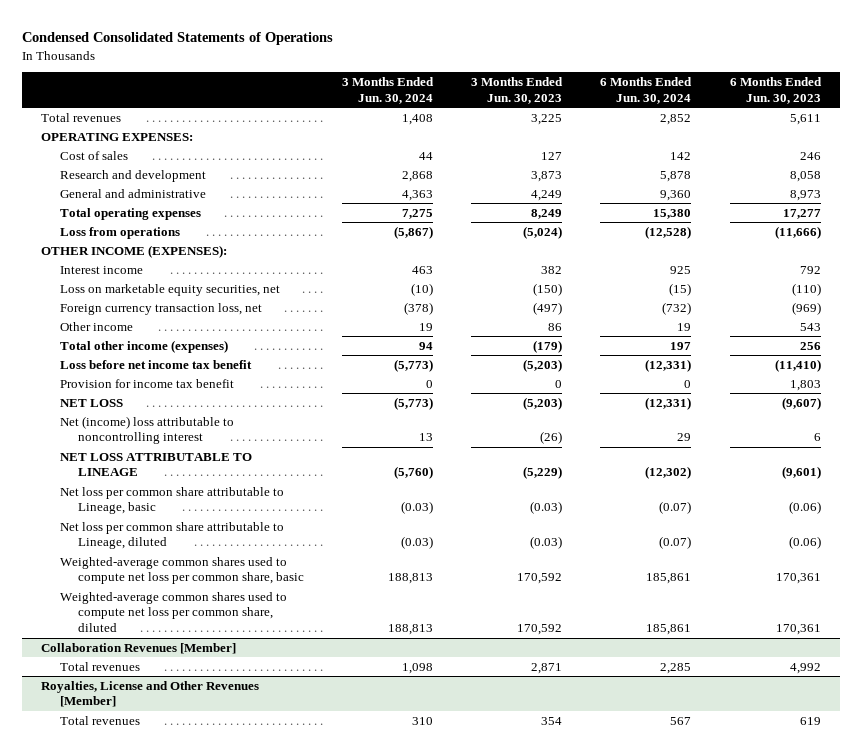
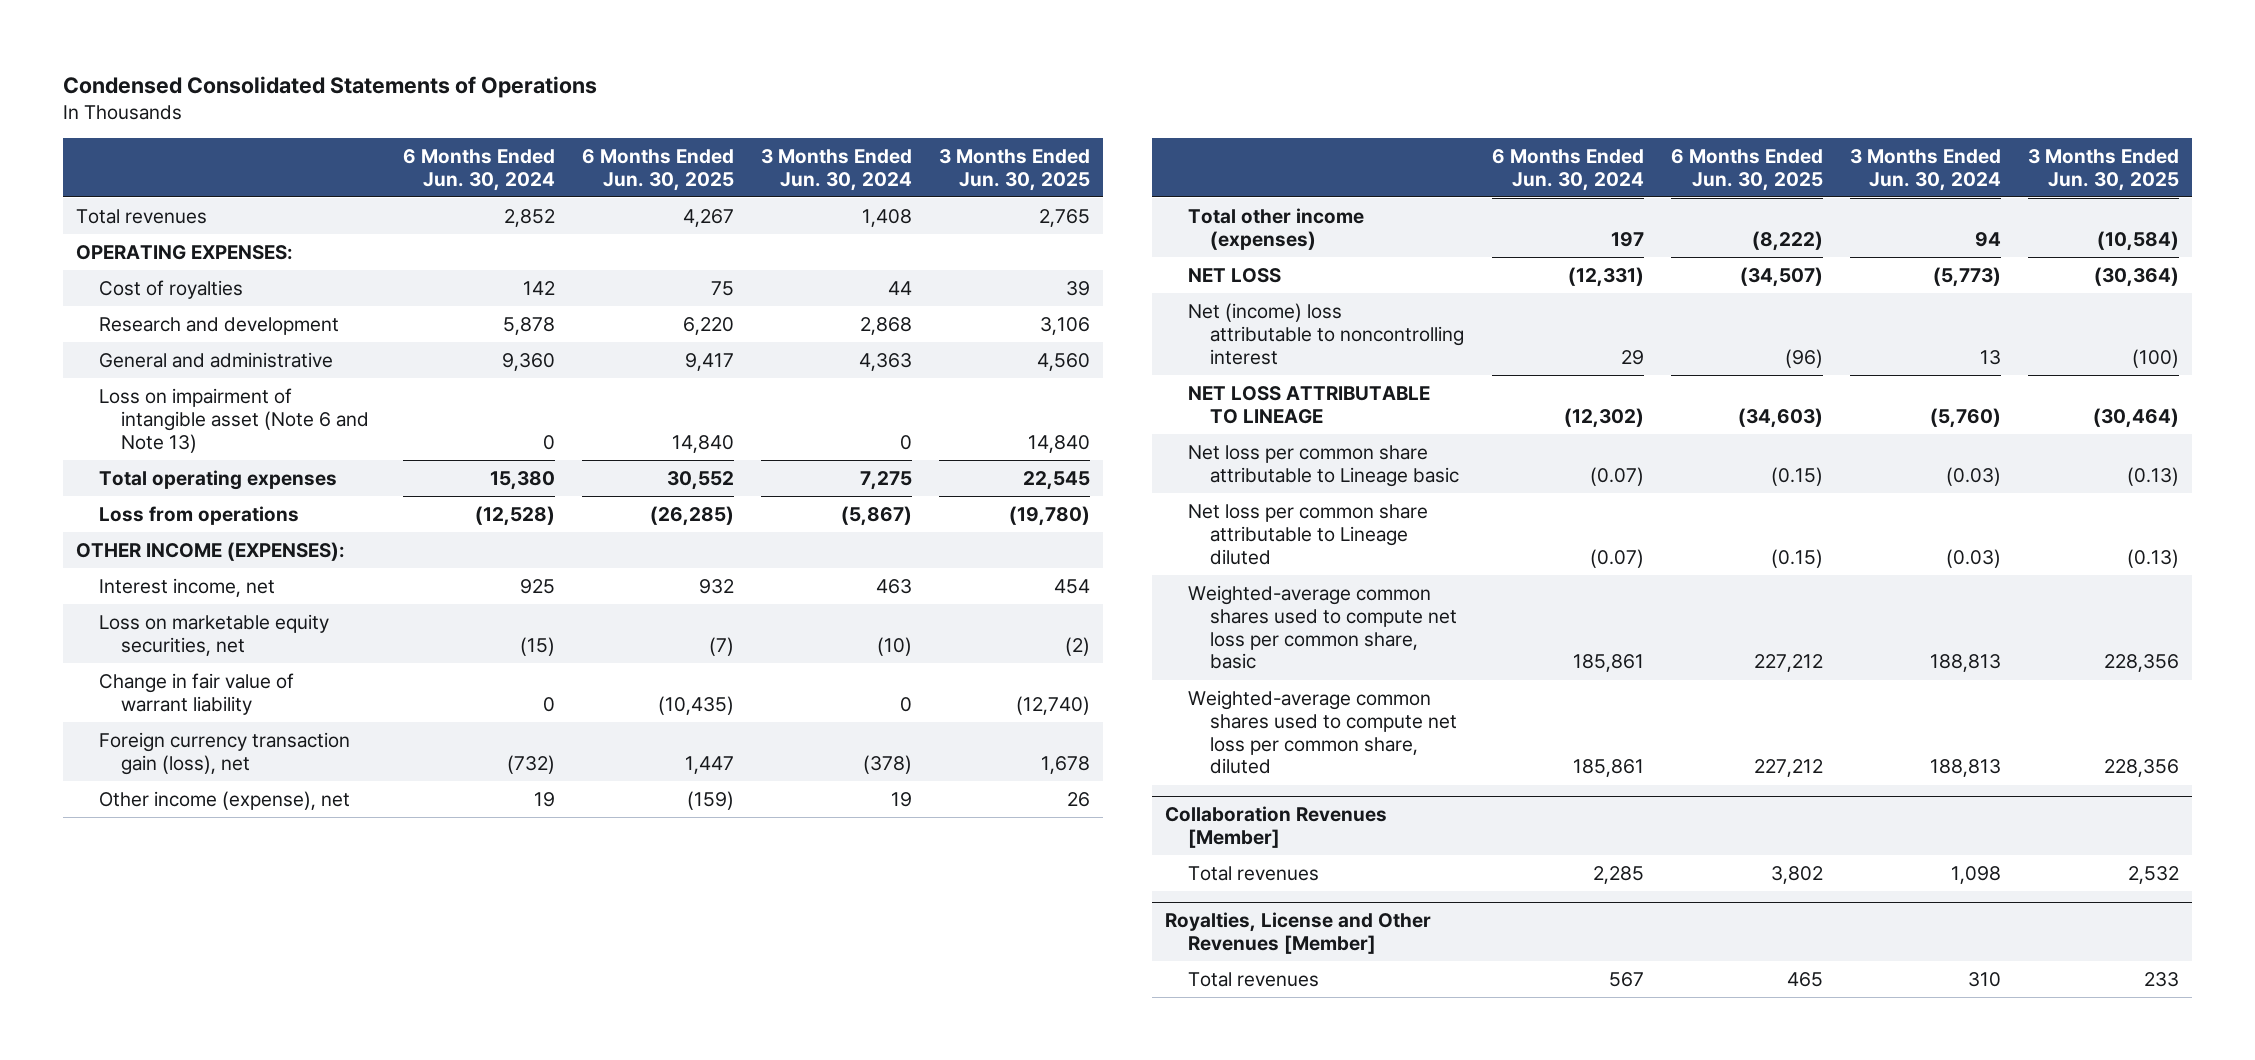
- | 3 Months Ended Jun. 30, 2024 | 3 Months Ended Jun. 30, 2023 | 6 Months Ended Jun. 30, 2024 | 6 Months Ended Jun. 30, 2023
+ | 6 Months Ended Jun. 30, 2024 | 6 Months Ended Jun. 30, 2025 | 3 Months Ended Jun. 30, 2024 | 3 Months Ended Jun. 30, 2025
- Cost of sales | 44 | 127 | 142 | 246
+ Cost of royalties | 142 | 75 | 44 | 39
+ Loss on impairment of intangible asset (Note 6 and Note 13) | 0 | 14,840 | 0 | 14,840
- Interest income | 463 | 382 | 925 | 792
+ Interest income, net | 925 | 932 | 463 | 454
- Foreign currency transaction loss, net | (378) | (497) | (732) | (969)
- Other income | 19 | 86 | 19 | 543
+ Change in fair value of warrant liability | 0 | (10,435) | 0 | (12,740)
+ Foreign currency transaction gain (loss), net | (732) | 1,447 | (378) | 1,678
+ Other income (expense), net | 19 | (159) | 19 | 26
- Loss before net income tax benefit | (5,773) | (5,203) | (12,331) | (11,410)
- Provision for income tax benefit | 0 | 0 | 0 | 1,803
- Net loss per common share attributable to Lineage, basic | (0.03) | (0.03) | (0.07) | (0.06)
- Net loss per common share attributable to Lineage, diluted | (0.03) | (0.03) | (0.07) | (0.06)
+ Net loss per common share attributable to Lineage basic | (0.07) | (0.15) | (0.03) | (0.13)
+ Net loss per common share attributable to Lineage diluted | (0.07) | (0.15) | (0.03) | (0.13)

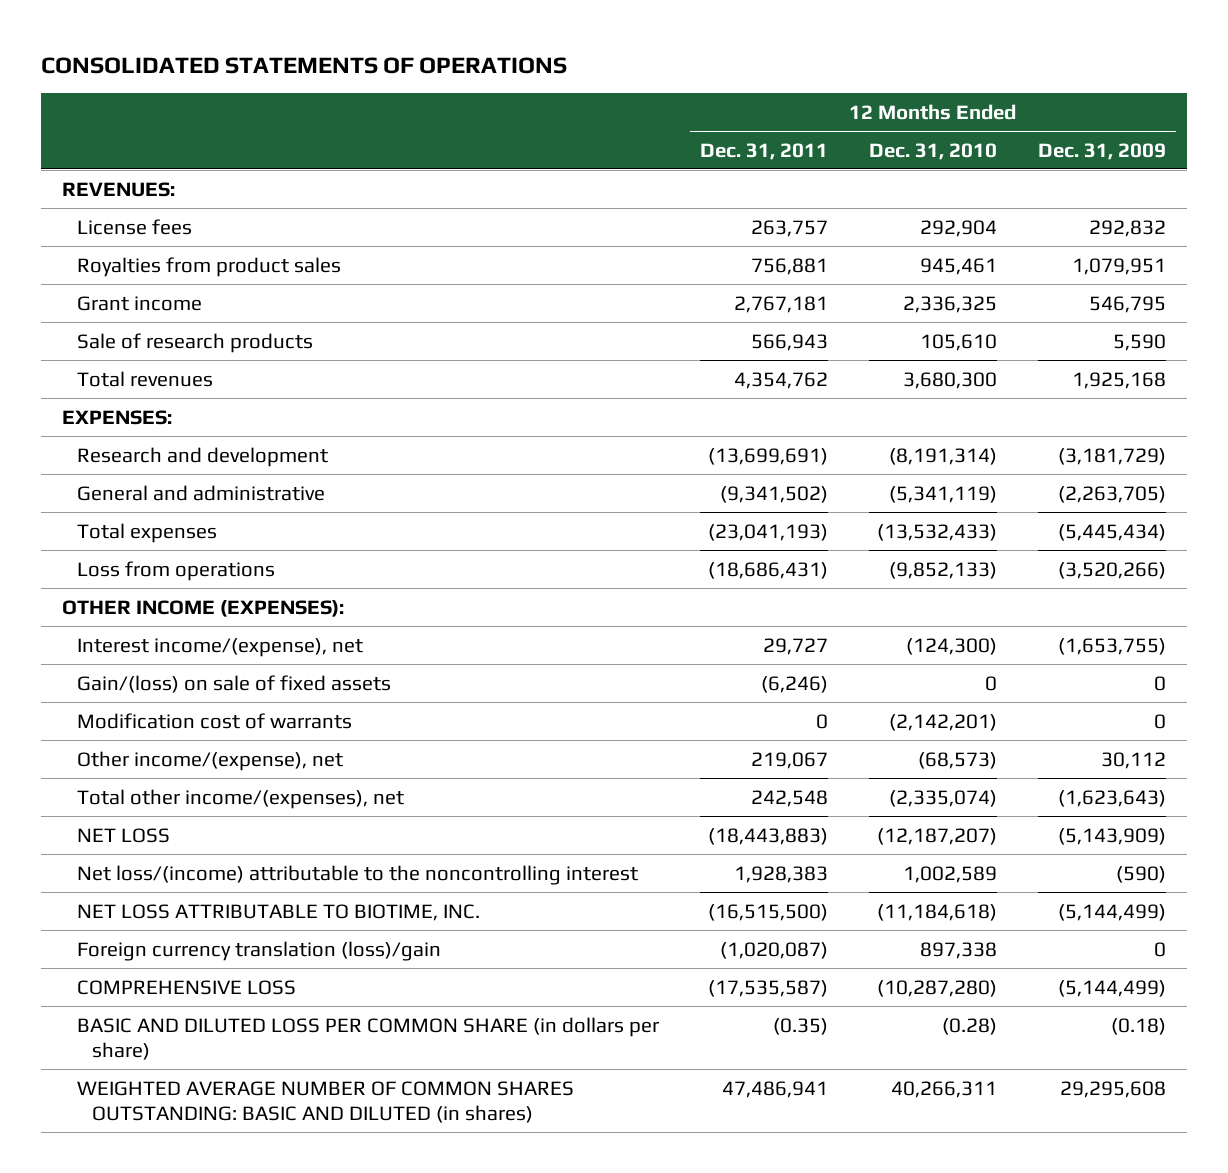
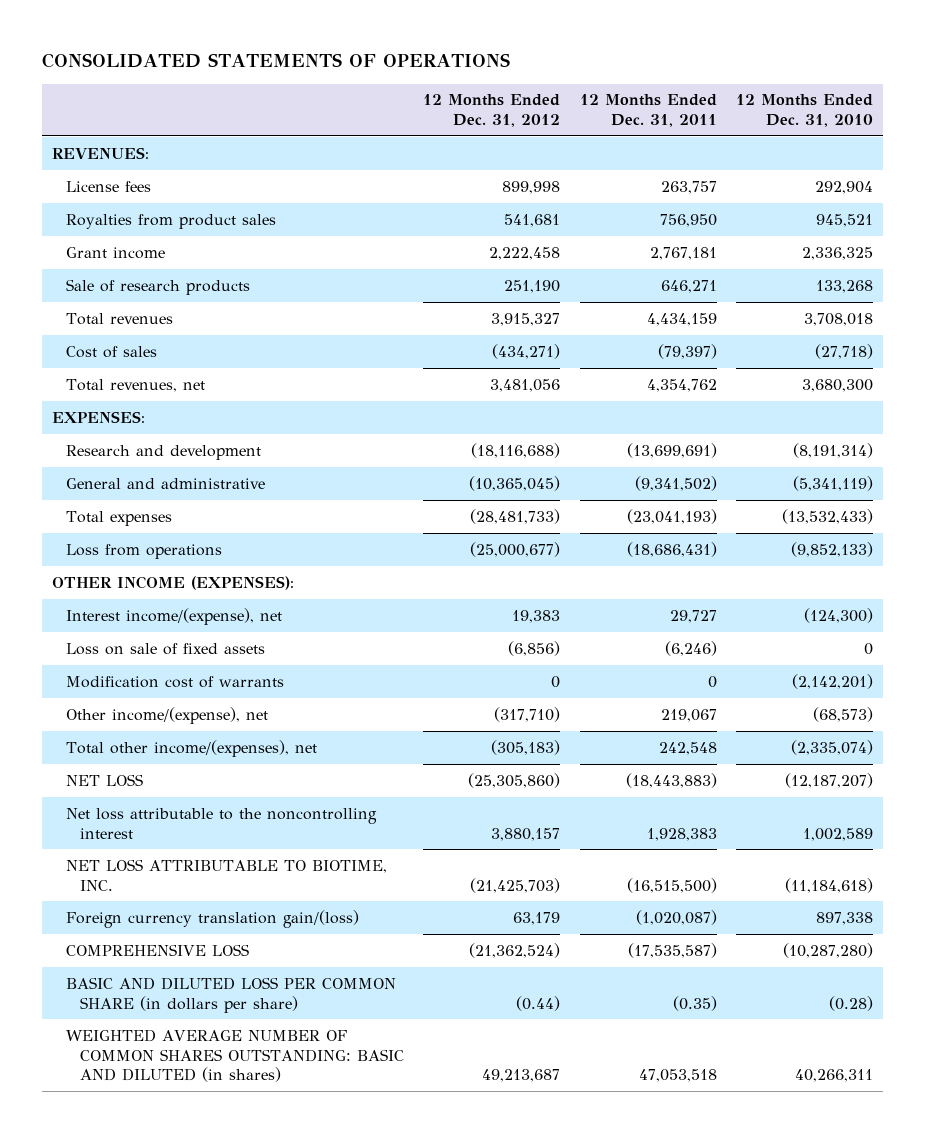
- | 12 Months Ended Dec. 31, 2011 | 12 Months Ended Dec. 31, 2010 | 12 Months Ended Dec. 31, 2009
+ | 12 Months Ended Dec. 31, 2012 | 12 Months Ended Dec. 31, 2011 | 12 Months Ended Dec. 31, 2010
- Royalties from product sales | 756,881 | 945,461 | 1,079,951
+ Royalties from product sales | 541,681 | 756,950 | 945,521
- Sale of research products | 566,943 | 105,610 | 5,590
- Total revenues | 4,354,762 | 3,680,300 | 1,925,168
+ Sale of research products | 251,190 | 646,271 | 133,268
+ Total revenues | 3,915,327 | 4,434,159 | 3,708,018
+ Cost of sales | (434,271) | (79,397) | (27,718)
+ Total revenues, net | 3,481,056 | 4,354,762 | 3,680,300
- Gain/(loss) on sale of fixed assets | (6,246) | 0 | 0
+ Loss on sale of fixed assets | (6,856) | (6,246) | 0
- Net loss/(income) attributable to the noncontrolling interest | 1,928,383 | 1,002,589 | (590)
+ Net loss attributable to the noncontrolling interest | 3,880,157 | 1,928,383 | 1,002,589
- Foreign currency translation (loss)/gain | (1,020,087) | 897,338 | 0
+ Foreign currency translation gain/(loss) | 63,179 | (1,020,087) | 897,338
- WEIGHTED AVERAGE NUMBER OF COMMON SHARES OUTSTANDING: BASIC AND DILUTED (in shares) | 47,486,941 | 40,266,311 | 29,295,608
+ WEIGHTED AVERAGE NUMBER OF COMMON SHARES OUTSTANDING: BASIC AND DILUTED (in shares) | 49,213,687 | 47,053,518 | 40,266,311

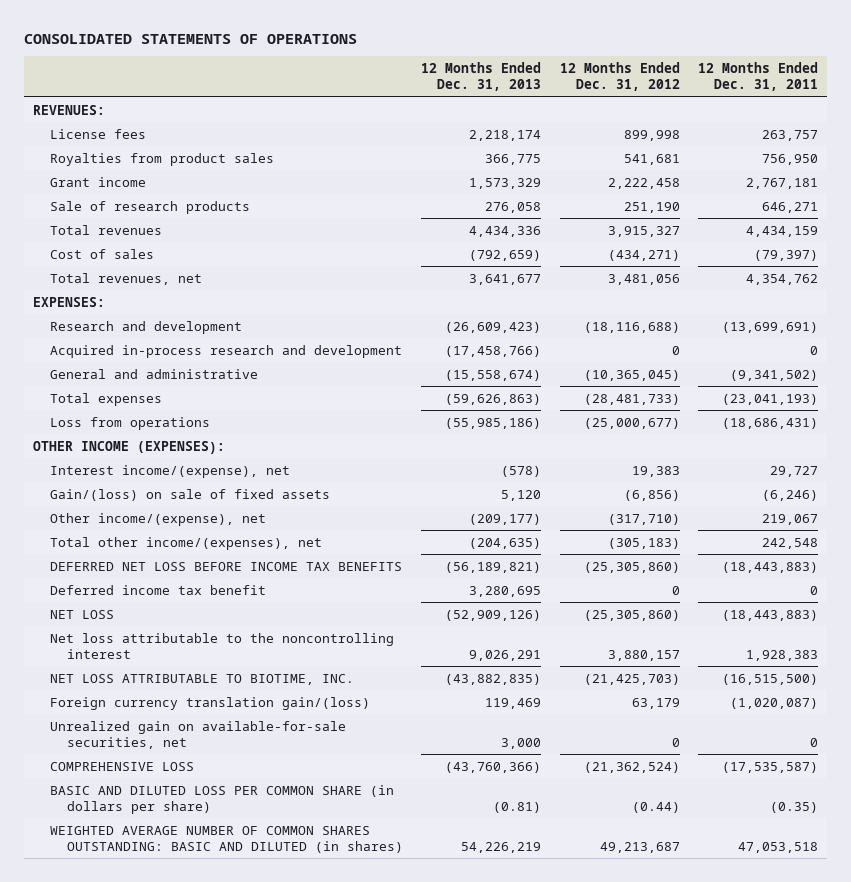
- | 12 Months Ended Dec. 31, 2012 | 12 Months Ended Dec. 31, 2011 | 12 Months Ended Dec. 31, 2010
+ | 12 Months Ended Dec. 31, 2013 | 12 Months Ended Dec. 31, 2012 | 12 Months Ended Dec. 31, 2011
+ Acquired in-process research and development | (17,458,766) | 0 | 0
- Loss on sale of fixed assets | (6,856) | (6,246) | 0
- Modification cost of warrants | 0 | 0 | (2,142,201)
+ Gain/(loss) on sale of fixed assets | 5,120 | (6,856) | (6,246)
+ DEFERRED NET LOSS BEFORE INCOME TAX BENEFITS | (56,189,821) | (25,305,860) | (18,443,883)
+ Deferred income tax benefit | 3,280,695 | 0 | 0
+ Unrealized gain on available-for-sale securities, net | 3,000 | 0 | 0

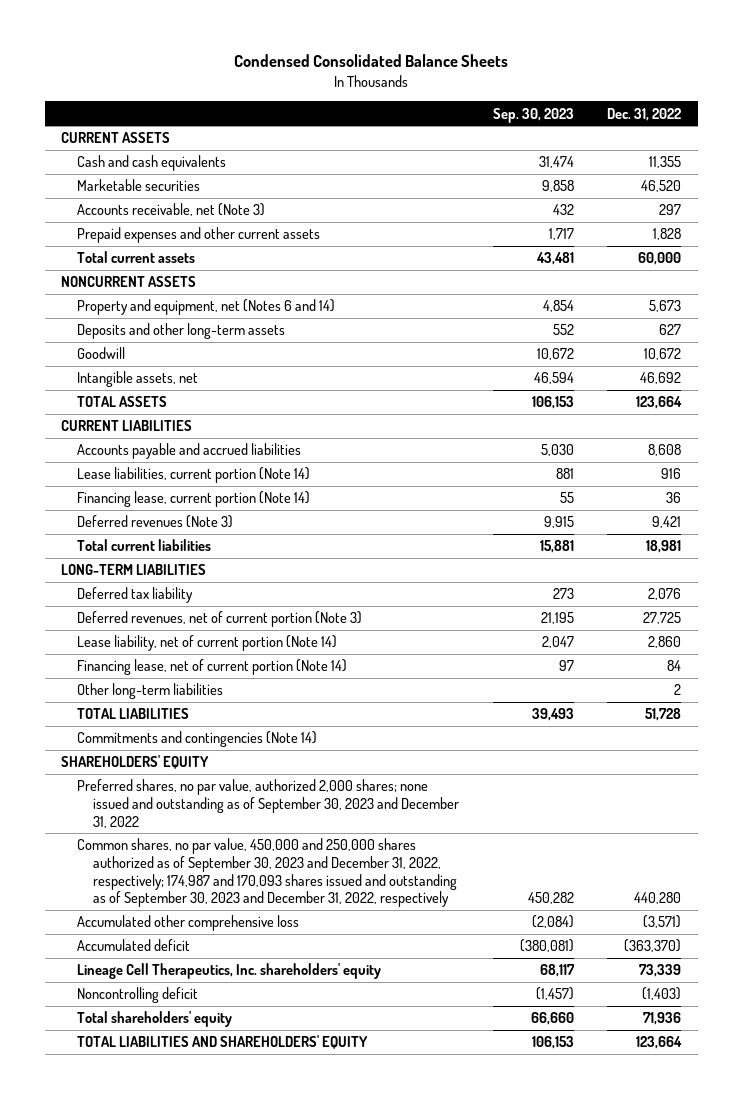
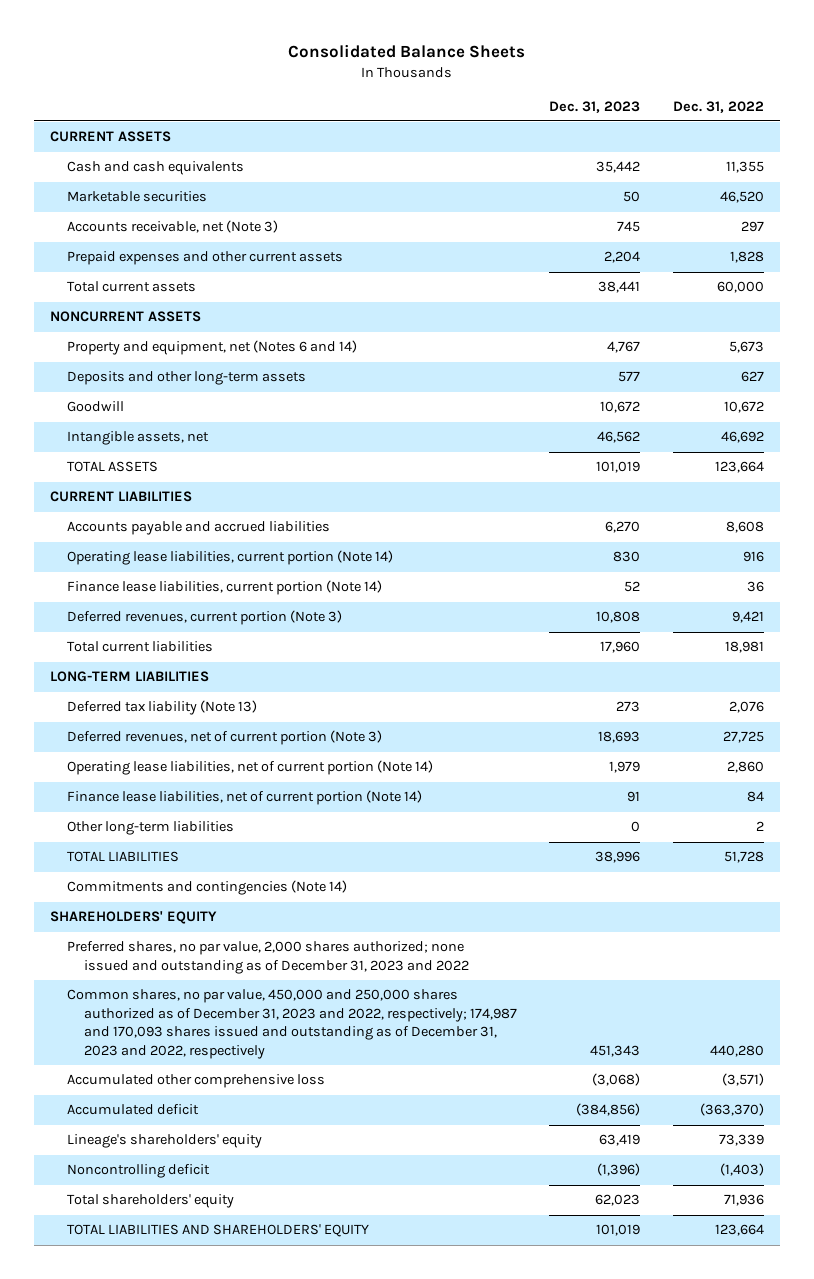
- Condensed Consolidated Balance Sheets
+ Consolidated Balance Sheets
- | Sep. 30, 2023 | Dec. 31, 2022
+ | Dec. 31, 2023 | Dec. 31, 2022
- Lease liabilities, current portion (Note 14) | 881 | 916
- Financing lease, current portion (Note 14) | 55 | 36
- Deferred revenues (Note 3) | 9,915 | 9,421
+ Operating lease liabilities, current portion (Note 14) | 830 | 916
+ Finance lease liabilities, current portion (Note 14) | 52 | 36
+ Deferred revenues, current portion (Note 3) | 10,808 | 9,421
- Deferred tax liability | 273 | 2,076
+ Deferred tax liability (Note 13) | 273 | 2,076
- Lease liability, net of current portion (Note 14) | 2,047 | 2,860
- Financing lease, net of current portion (Note 14) | 97 | 84
+ Operating lease liabilities, net of current portion (Note 14) | 1,979 | 2,860
+ Finance lease liabilities, net of current portion (Note 14) | 91 | 84
- Preferred shares, no par value, authorized 2,000 shares; none issued and outstanding as of September 30, 2023 and December 31, 2022
- Common shares, no par value, 450,000 and 250,000 shares authorized as of September 30, 2023 and December 31, 2022, respectively; 174,987 and 170,093 shares issued and outstanding as of September 30, 2023 and December 31, 2022, respectively | 450,282 | 440,280
+ Preferred shares, no par value, 2,000 shares authorized; none issued and outstanding as of December 31, 2023 and 2022
+ Common shares, no par value, 450,000 and 250,000 shares authorized as of December 31, 2023 and 2022, respectively; 174,987 and 170,093 shares issued and outstanding as of December 31, 2023 and 2022, respectively | 451,343 | 440,280
- Lineage Cell Therapeutics, Inc. shareholders' equity | 68,117 | 73,339
+ Lineage's shareholders' equity | 63,419 | 73,339

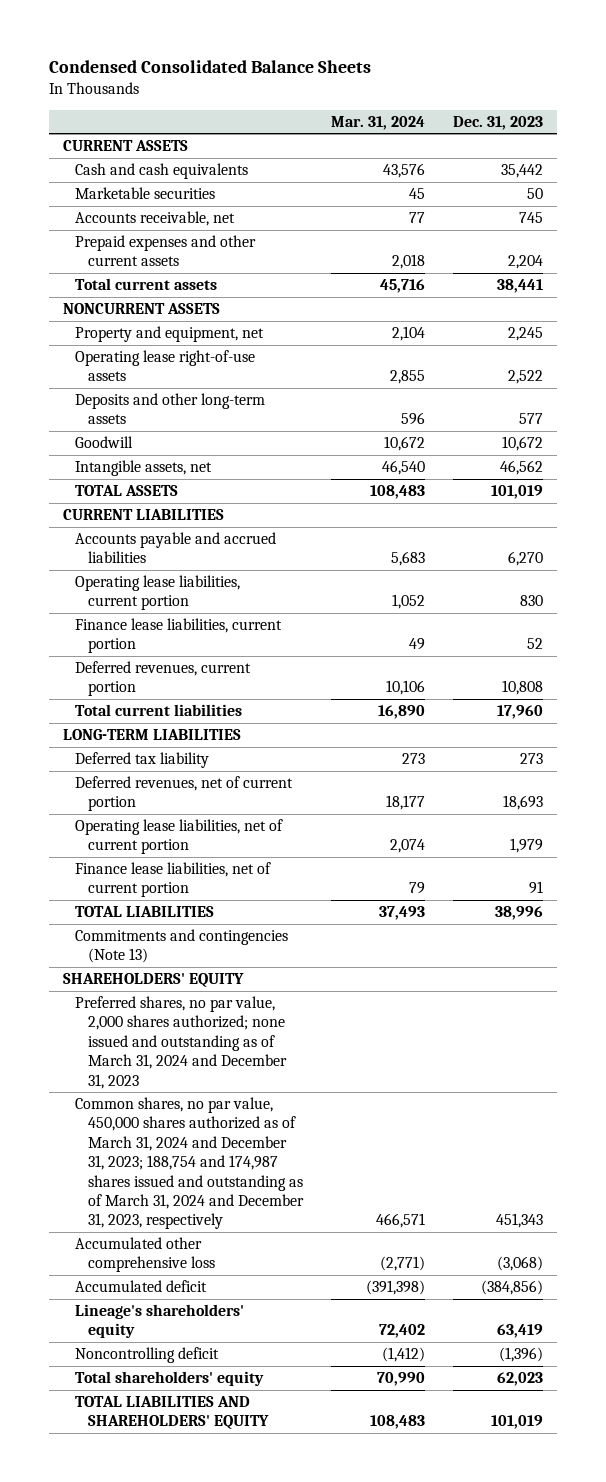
- Consolidated Balance Sheets
+ Condensed Consolidated Balance Sheets
- | Dec. 31, 2023 | Dec. 31, 2022
+ | Mar. 31, 2024 | Dec. 31, 2023
- Accounts receivable, net (Note 3) | 745 | 297
+ Accounts receivable, net | 77 | 745
- Property and equipment, net (Notes 6 and 14) | 4,767 | 5,673
+ Property and equipment, net | 2,104 | 2,245
+ Operating lease right-of-use assets | 2,855 | 2,522
- Operating lease liabilities, current portion (Note 14) | 830 | 916
- Finance lease liabilities, current portion (Note 14) | 52 | 36
- Deferred revenues, current portion (Note 3) | 10,808 | 9,421
+ Operating lease liabilities, current portion | 1,052 | 830
+ Finance lease liabilities, current portion | 49 | 52
+ Deferred revenues, current portion | 10,106 | 10,808
- Deferred tax liability (Note 13) | 273 | 2,076
- Deferred revenues, net of current portion (Note 3) | 18,693 | 27,725
- Operating lease liabilities, net of current portion (Note 14) | 1,979 | 2,860
- Finance lease liabilities, net of current portion (Note 14) | 91 | 84
- Other long-term liabilities | 0 | 2
+ Deferred tax liability | 273 | 273
+ Deferred revenues, net of current portion | 18,177 | 18,693
+ Operating lease liabilities, net of current portion | 2,074 | 1,979
+ Finance lease liabilities, net of current portion | 79 | 91
- Commitments and contingencies (Note 14)
+ Commitments and contingencies (Note 13)
- Preferred shares, no par value, 2,000 shares authorized; none issued and outstanding as of December 31, 2023 and 2022
- Common shares, no par value, 450,000 and 250,000 shares authorized as of December 31, 2023 and 2022, respectively; 174,987 and 170,093 shares issued and outstanding as of December 31, 2023 and 2022, respectively | 451,343 | 440,280
+ Preferred shares, no par value, 2,000 shares authorized; none issued and outstanding as of March 31, 2024 and December 31, 2023
+ Common shares, no par value, 450,000 shares authorized as of March 31, 2024 and December 31, 2023; 188,754 and 174,987 shares issued and outstanding as of March 31, 2024 and December 31, 2023, respectively | 466,571 | 451,343

